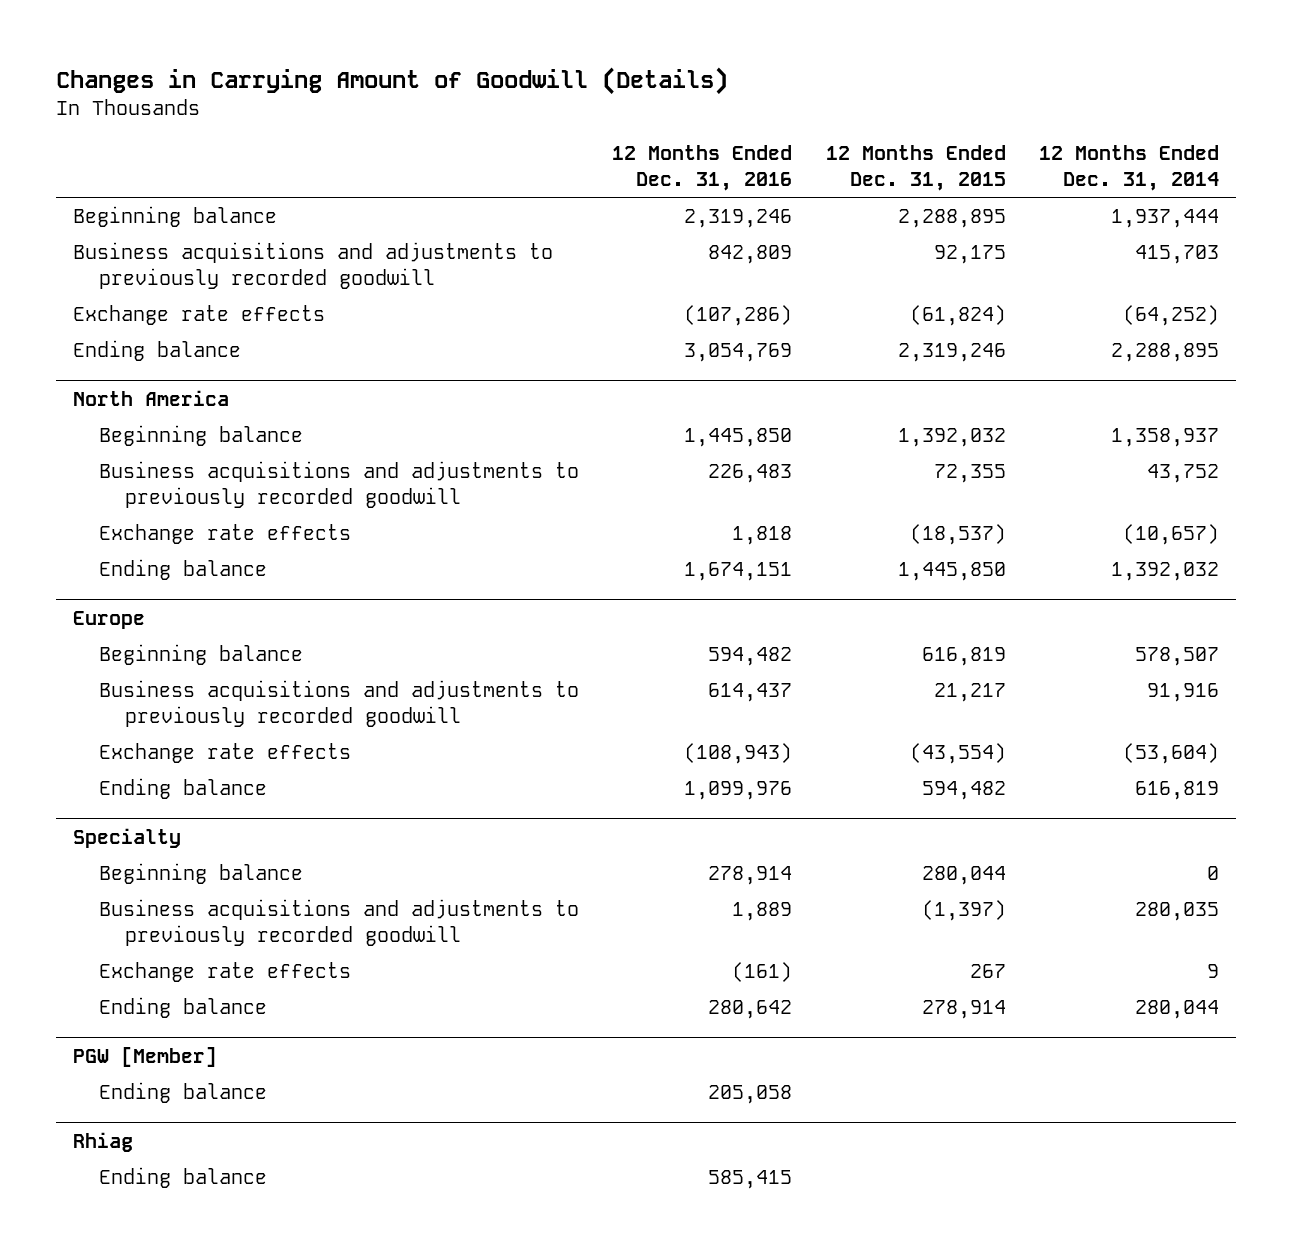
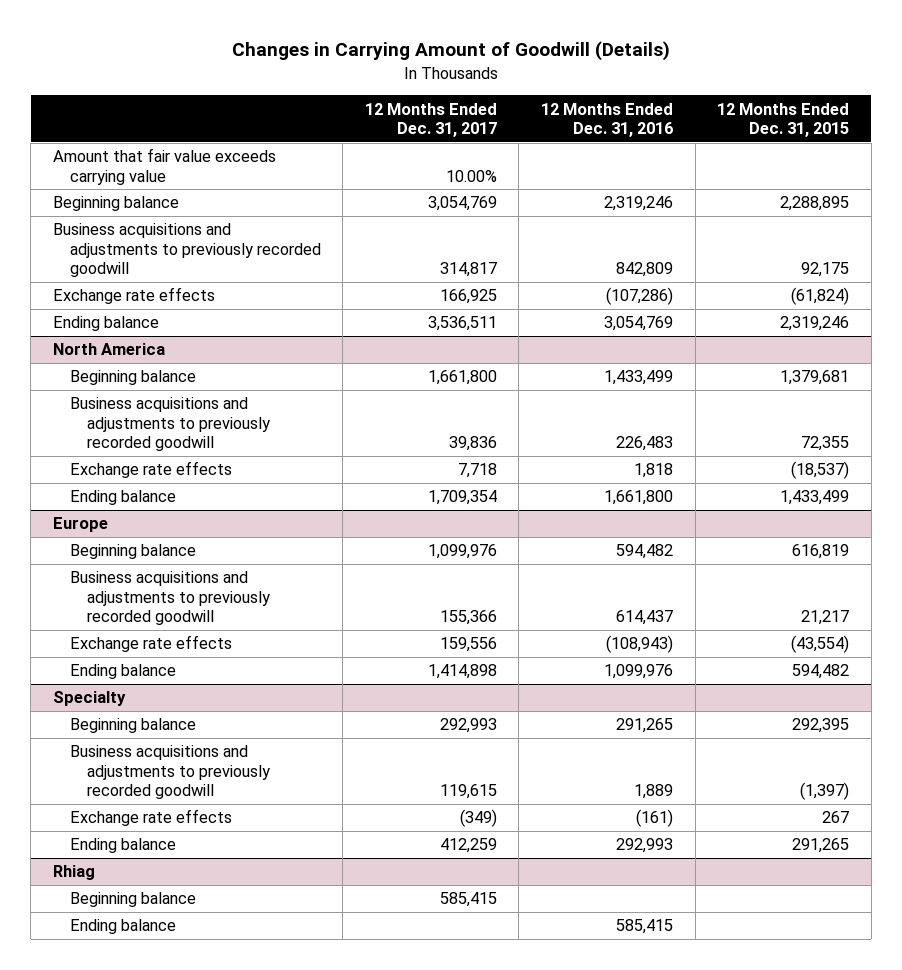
- | 12 Months Ended Dec. 31, 2016 | 12 Months Ended Dec. 31, 2015 | 12 Months Ended Dec. 31, 2014
+ | 12 Months Ended Dec. 31, 2017 | 12 Months Ended Dec. 31, 2016 | 12 Months Ended Dec. 31, 2015
+ Amount that fair value exceeds carrying value | 10.00% | |
@ North America
- Beginning balance | 1,445,850 | 1,392,032 | 1,358,937
+ Beginning balance | 1,661,800 | 1,433,499 | 1,379,681
- Ending balance | 1,674,151 | 1,445,850 | 1,392,032
+ Ending balance | 1,709,354 | 1,661,800 | 1,433,499
@ Specialty
- Beginning balance | 278,914 | 280,044 | 0
+ Beginning balance | 292,993 | 291,265 | 292,395
- Ending balance | 280,642 | 278,914 | 280,044
- PGW [Member]
- Ending balance | 205,058 | |
@ Specialty
+ Ending balance | 412,259 | 292,993 | 291,265
@ Rhiag
+ Beginning balance | 585,415 | |

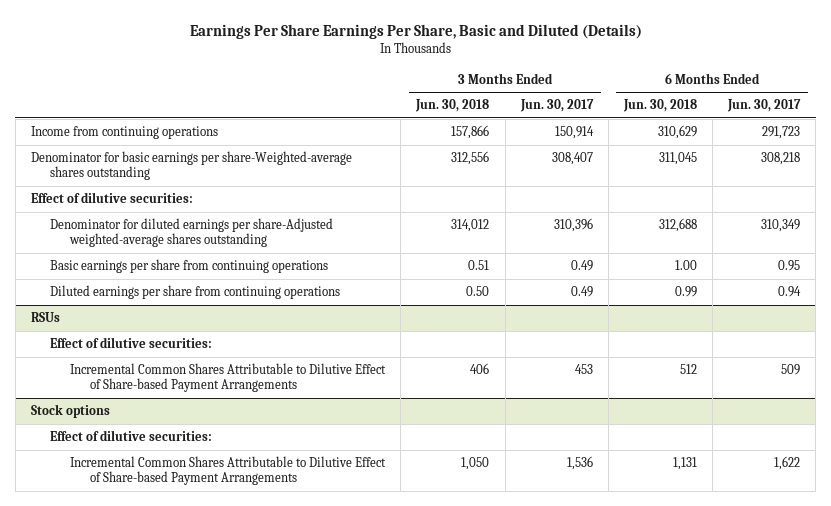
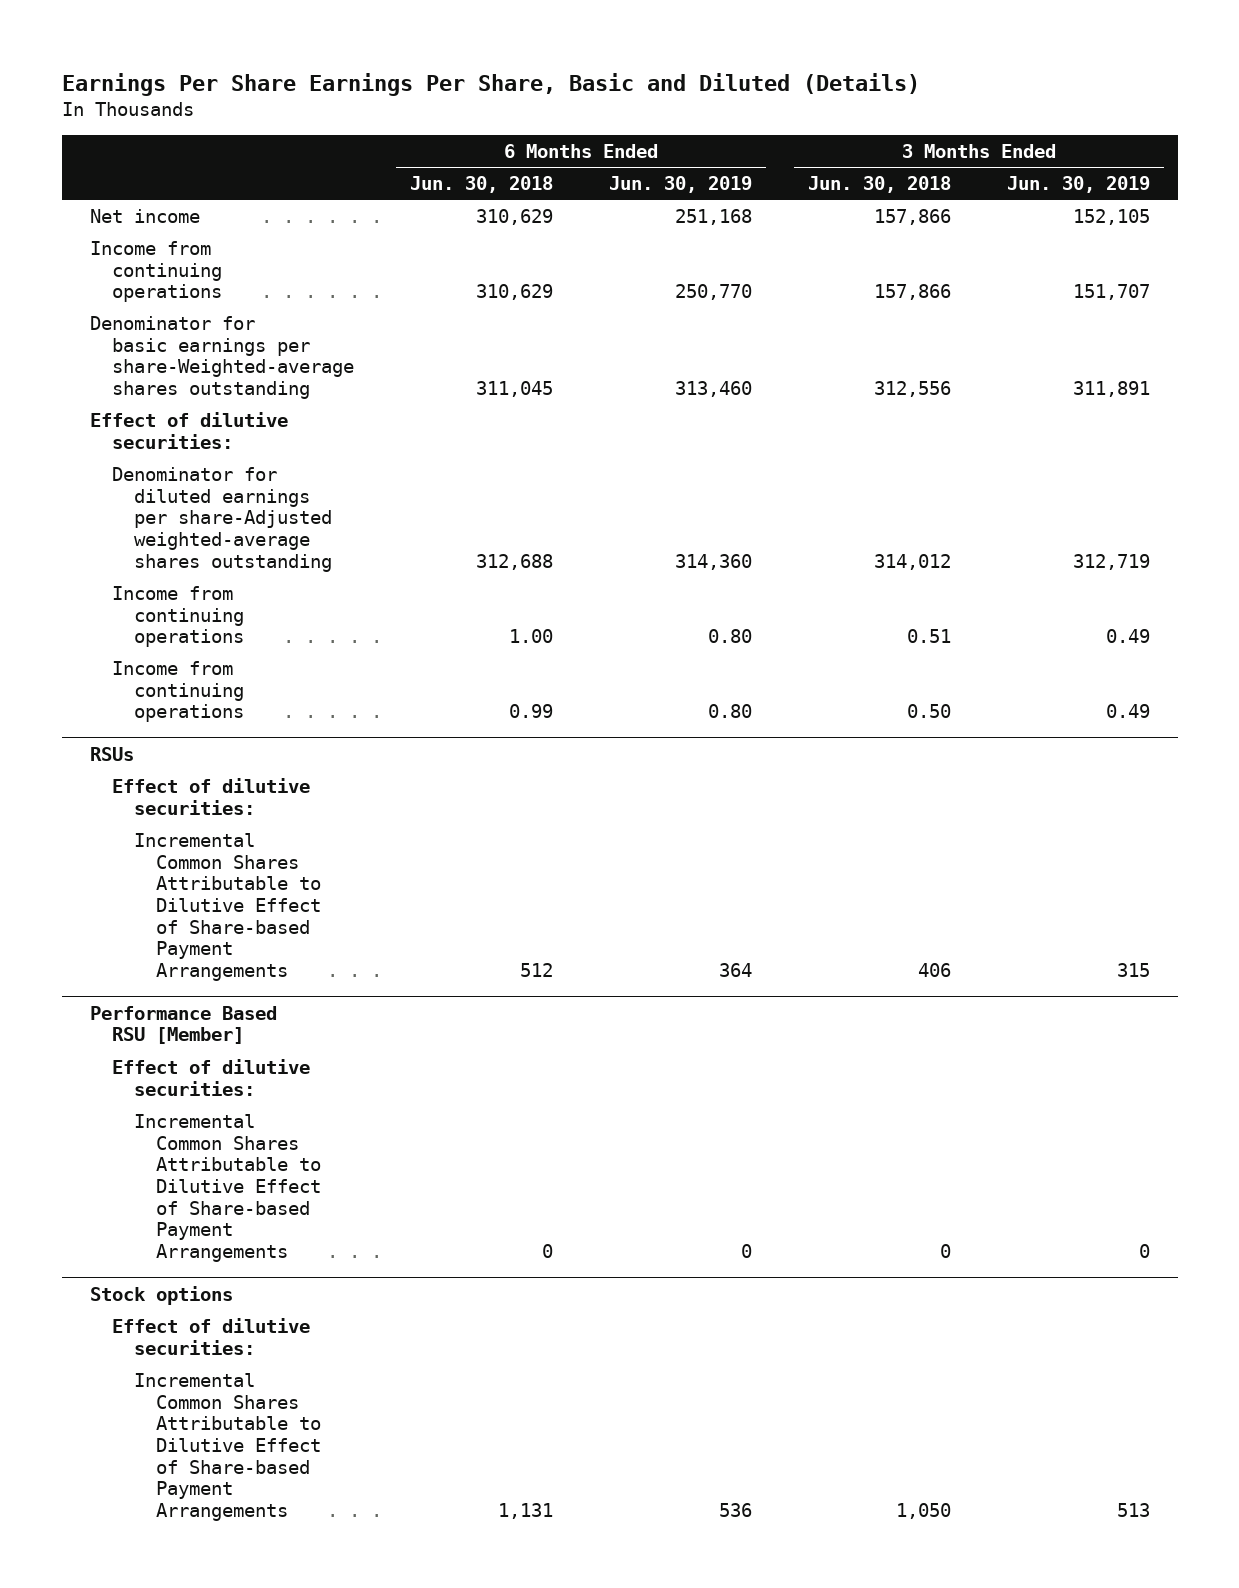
- | 3 Months Ended Jun. 30, 2018 | 3 Months Ended Jun. 30, 2017 | 6 Months Ended Jun. 30, 2018 | 6 Months Ended Jun. 30, 2017
+ | 6 Months Ended Jun. 30, 2018 | 6 Months Ended Jun. 30, 2019 | 3 Months Ended Jun. 30, 2018 | 3 Months Ended Jun. 30, 2019
+ Net income | 310,629 | 251,168 | 157,866 | 152,105
- Basic earnings per share from continuing operations | 0.51 | 0.49 | 1.00 | 0.95
- Diluted earnings per share from continuing operations | 0.50 | 0.49 | 0.99 | 0.94
+ Income from continuing operations | 1.00 | 0.80 | 0.51 | 0.49
+ Income from continuing operations | 0.99 | 0.80 | 0.50 | 0.49
+ Performance Based RSU [Member]
+ Effect of dilutive securities:
+ Incremental Common Shares Attributable to Dilutive Effect of Share-based Payment Arrangements | 0 | 0 | 0 | 0

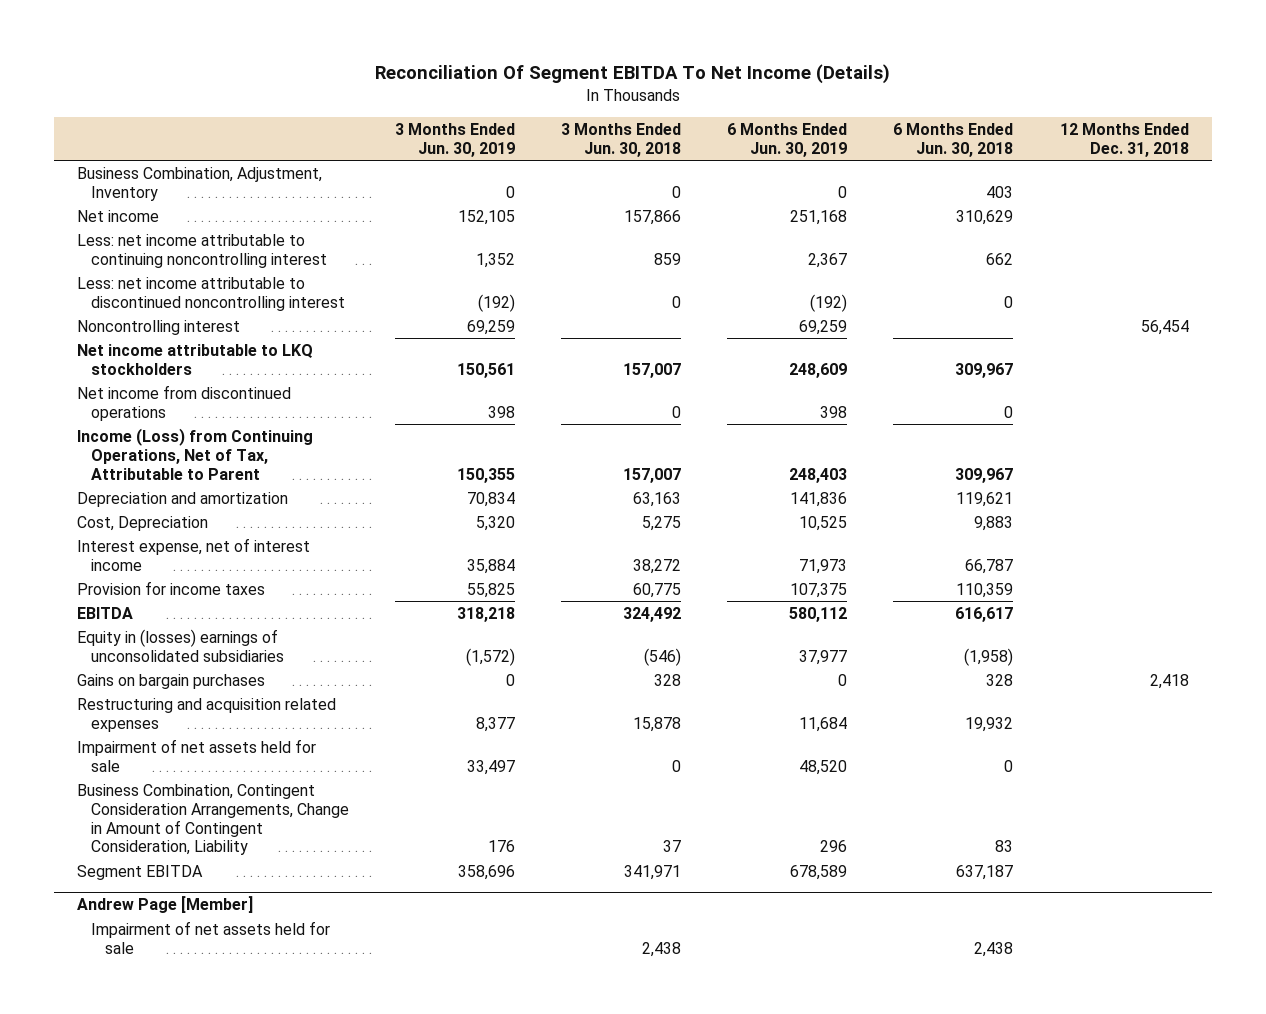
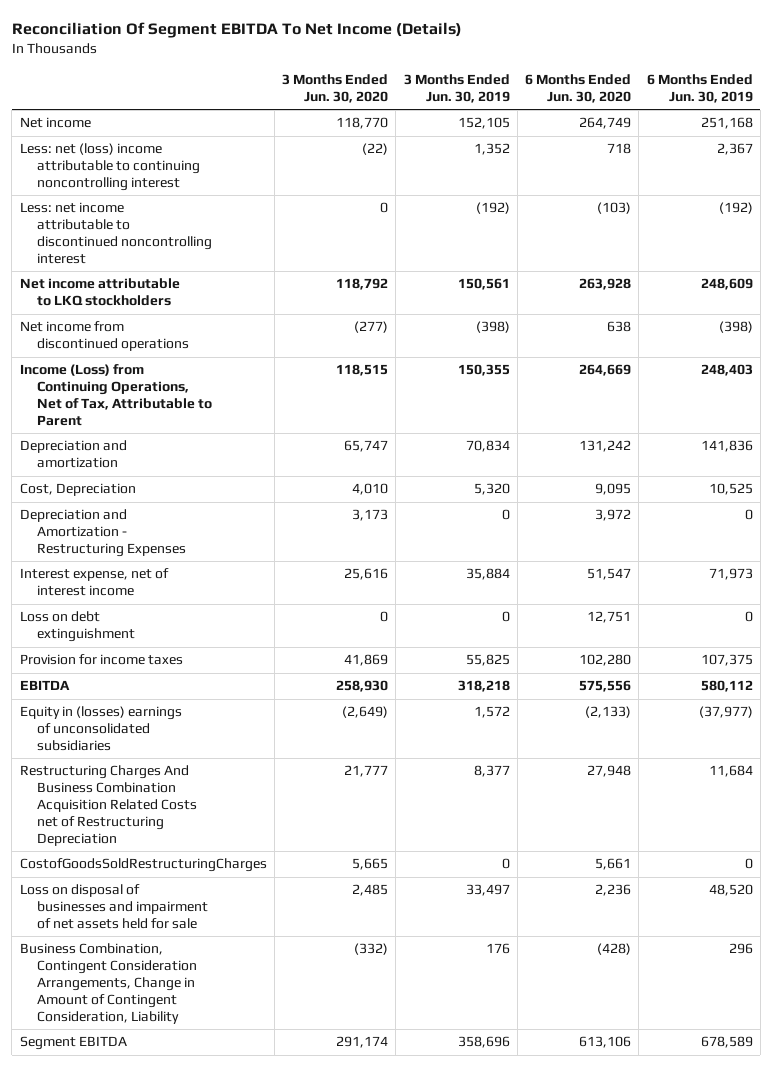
- | 3 Months Ended Jun. 30, 2019 | 3 Months Ended Jun. 30, 2018 | 6 Months Ended Jun. 30, 2019 | 6 Months Ended Jun. 30, 2018 | 12 Months Ended Dec. 31, 2018
+ | 3 Months Ended Jun. 30, 2020 | 3 Months Ended Jun. 30, 2019 | 6 Months Ended Jun. 30, 2020 | 6 Months Ended Jun. 30, 2019
- Business Combination, Adjustment, Inventory | 0 | 0 | 0 | 403 |
- Less: net income attributable to continuing noncontrolling interest | 1,352 | 859 | 2,367 | 662 |
+ Less: net (loss) income attributable to continuing noncontrolling interest | (22) | 1,352 | 718 | 2,367
- Noncontrolling interest | 69,259 | | 69,259 | | 56,454
- Net income from discontinued operations | 398 | 0 | 398 | 0 |
+ Net income from discontinued operations | (277) | (398) | 638 | (398)
+ Depreciation and Amortization - Restructuring Expenses | 3,173 | 0 | 3,972 | 0
+ Loss on debt extinguishment | 0 | 0 | 12,751 | 0
- Equity in (losses) earnings of unconsolidated subsidiaries | (1,572) | (546) | 37,977 | (1,958) |
- Gains on bargain purchases | 0 | 328 | 0 | 328 | 2,418
- Restructuring and acquisition related expenses | 8,377 | 15,878 | 11,684 | 19,932 |
- Impairment of net assets held for sale | 33,497 | 0 | 48,520 | 0 |
+ Equity in (losses) earnings of unconsolidated subsidiaries | (2,649) | 1,572 | (2,133) | (37,977)
+ Restructuring Charges And Business Combination Acquisition Related Costs net of Restructuring Depreciation | 21,777 | 8,377 | 27,948 | 11,684
+ CostofGoodsSoldRestructuringCharges | 5,665 | 0 | 5,661 | 0
+ Loss on disposal of businesses and impairment of net assets held for sale | 2,485 | 33,497 | 2,236 | 48,520
- Andrew Page [Member]
- Impairment of net assets held for sale | | 2,438 | | 2,438 |

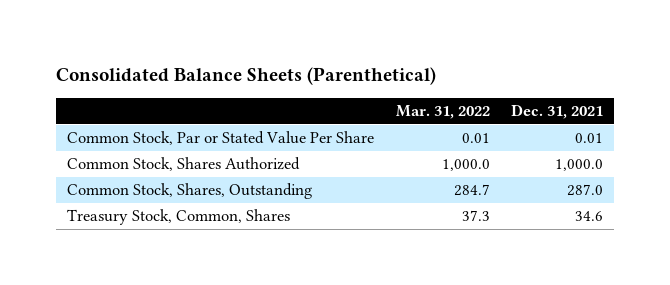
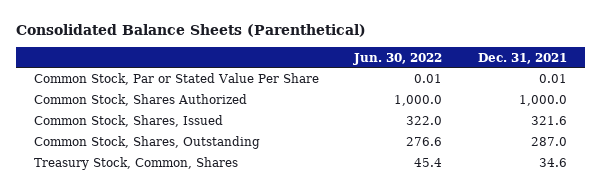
- | Mar. 31, 2022 | Dec. 31, 2021
+ | Jun. 30, 2022 | Dec. 31, 2021
+ Common Stock, Shares, Issued | 322.0 | 321.6

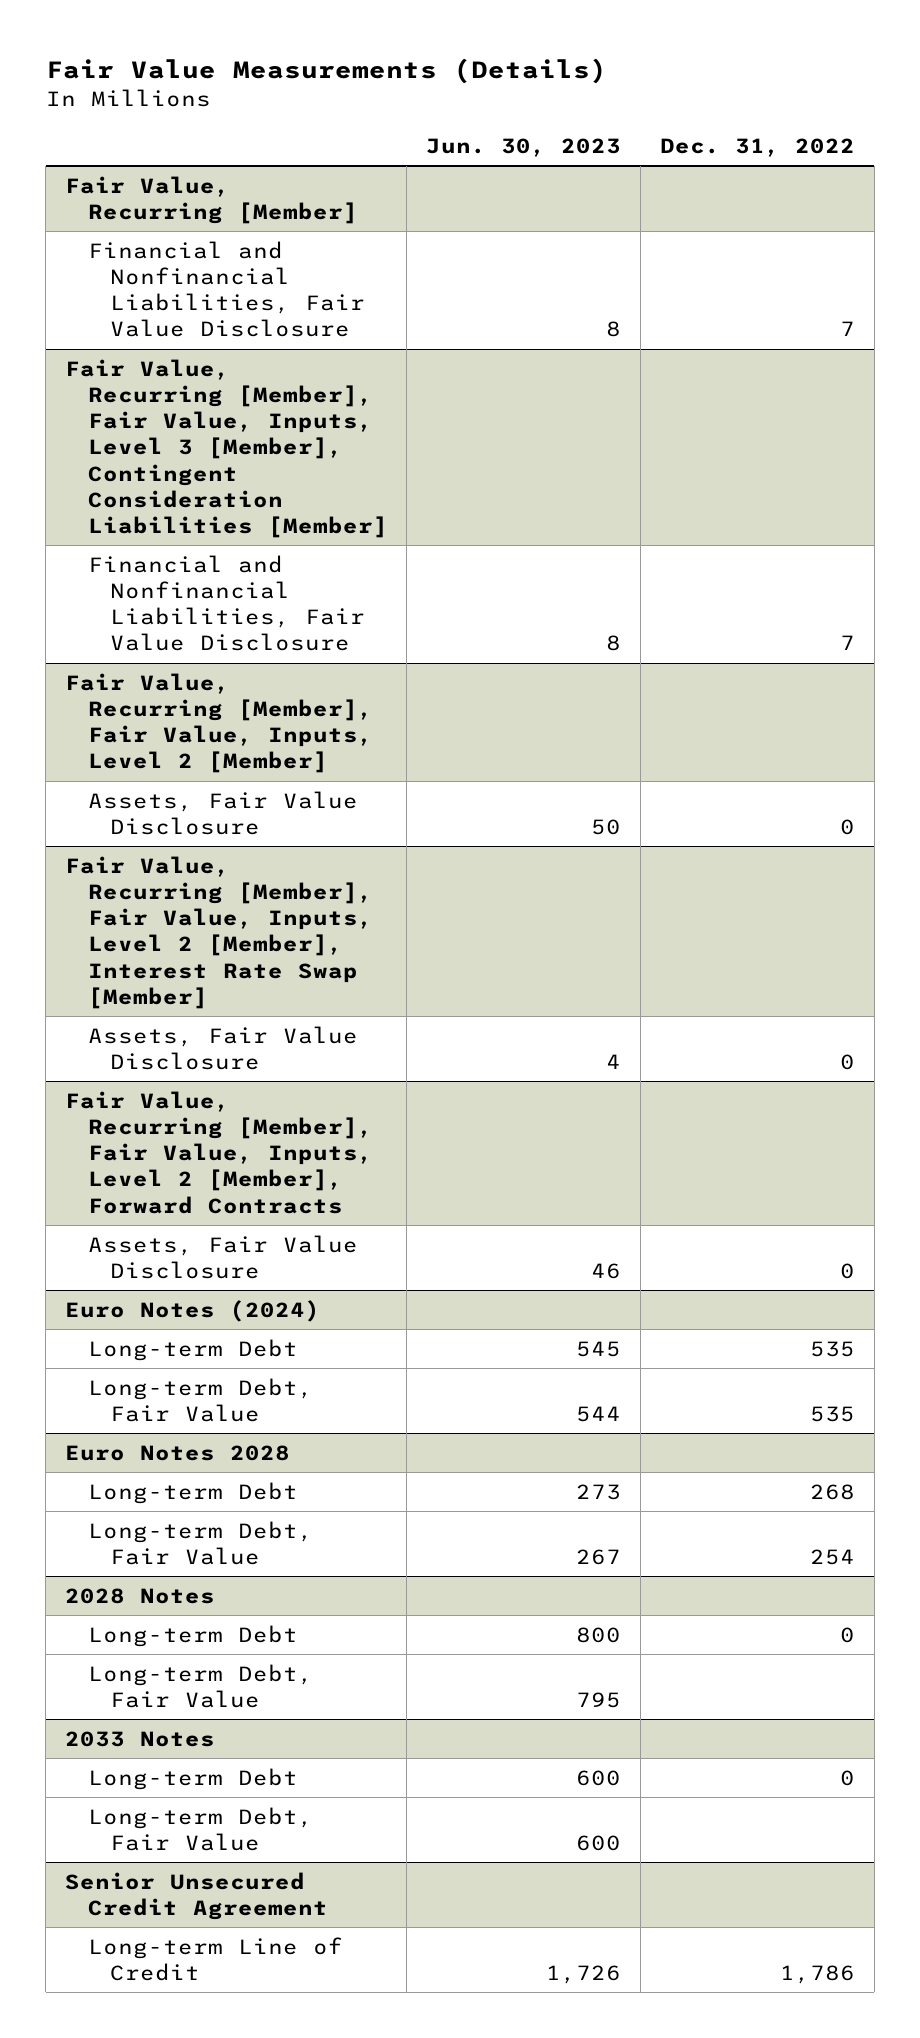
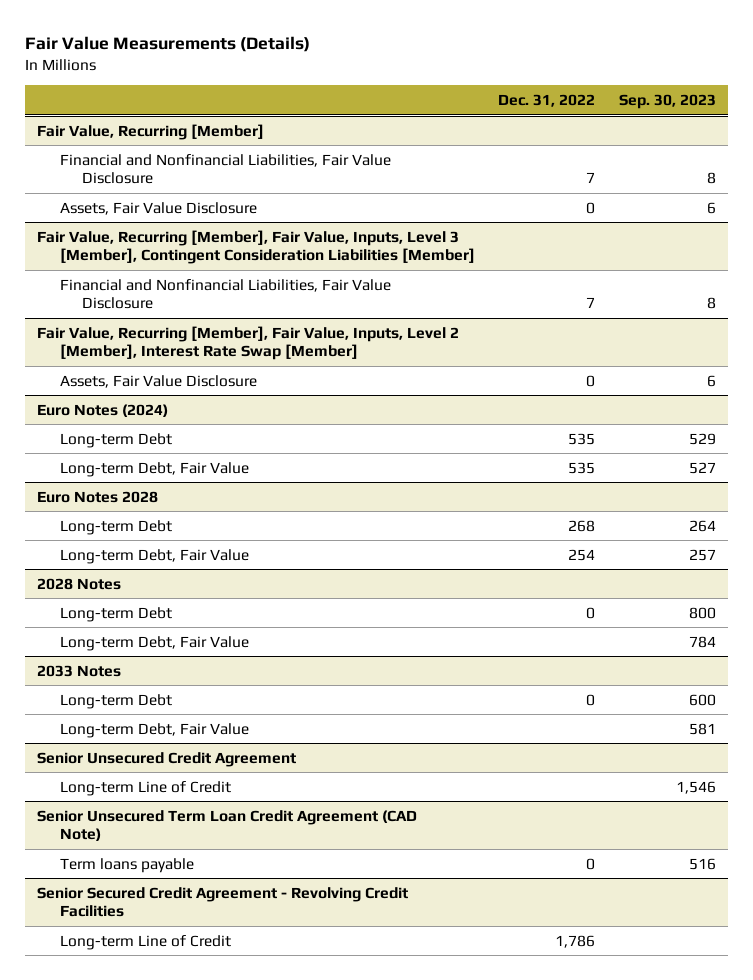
- | Jun. 30, 2023 | Dec. 31, 2022
+ | Dec. 31, 2022 | Sep. 30, 2023
@ Fair Value, Recurring [Member]
+ Assets, Fair Value Disclosure | 0 | 6
- Fair Value, Recurring [Member], Fair Value, Inputs, Level 2 [Member]
- Assets, Fair Value Disclosure | 50 | 0
- Fair Value, Recurring [Member], Fair Value, Inputs, Level 2 [Member], Forward Contracts
- Assets, Fair Value Disclosure | 46 | 0
@ Senior Unsecured Credit Agreement
+ Long-term Line of Credit | | 1,546
+ Senior Unsecured Term Loan Credit Agreement (CAD Note)
+ Term loans payable | 0 | 516
+ Senior Secured Credit Agreement - Revolving Credit Facilities

